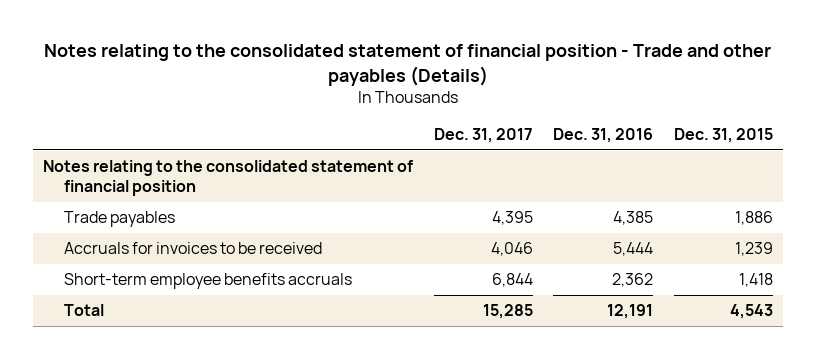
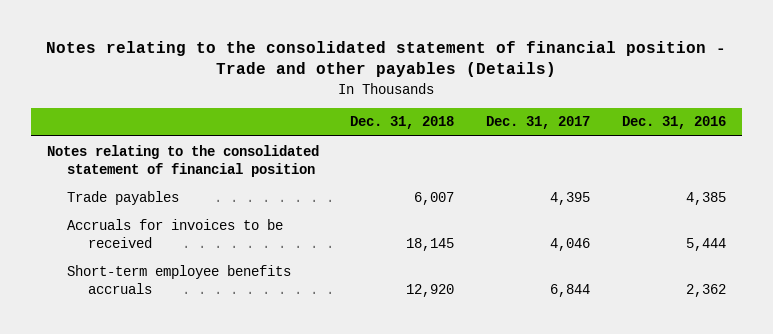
- | Dec. 31, 2017 | Dec. 31, 2016 | Dec. 31, 2015
+ | Dec. 31, 2018 | Dec. 31, 2017 | Dec. 31, 2016
- Total | 15,285 | 12,191 | 4,543

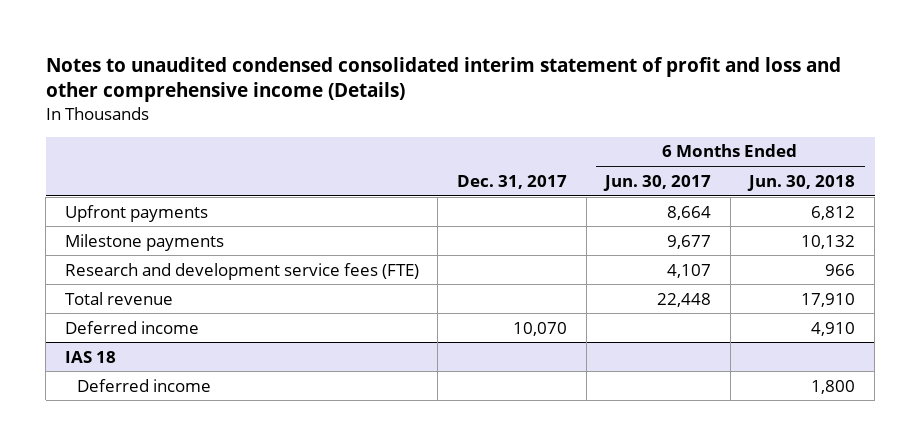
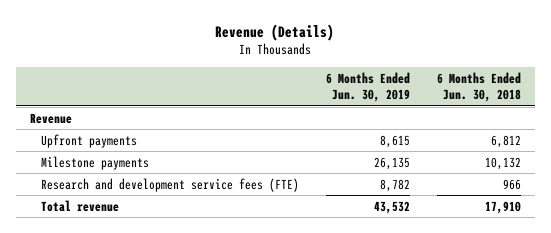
- Notes to unaudited condensed consolidated interim statement of profit and loss and other comprehensive income (Details)
+ Revenue (Details)
- | Dec. 31, 2017 | 6 Months Ended Jun. 30, 2017 | 6 Months Ended Jun. 30, 2018
+ | 6 Months Ended Jun. 30, 2019 | 6 Months Ended Jun. 30, 2018
+ Revenue
- Deferred income | 10,070 | | 4,910
- IAS 18
- Deferred income | | | 1,800

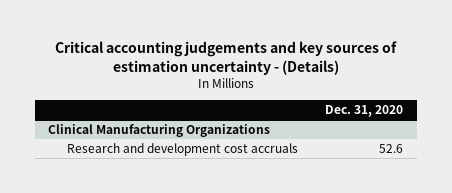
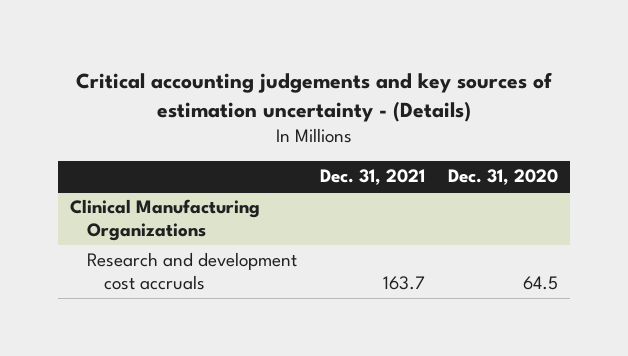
- | Dec. 31, 2020
+ | Dec. 31, 2021 | Dec. 31, 2020
@ Clinical Manufacturing Organizations
- Research and development cost accruals | 52.6
+ Research and development cost accruals | 163.7 | 64.5

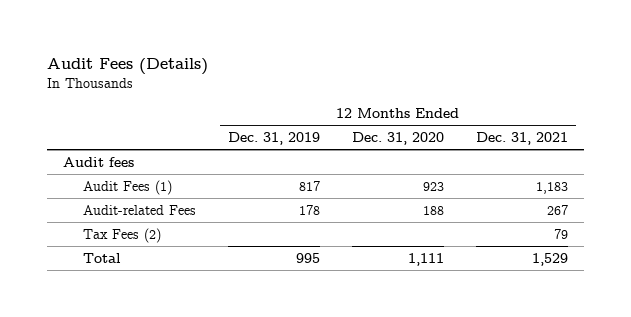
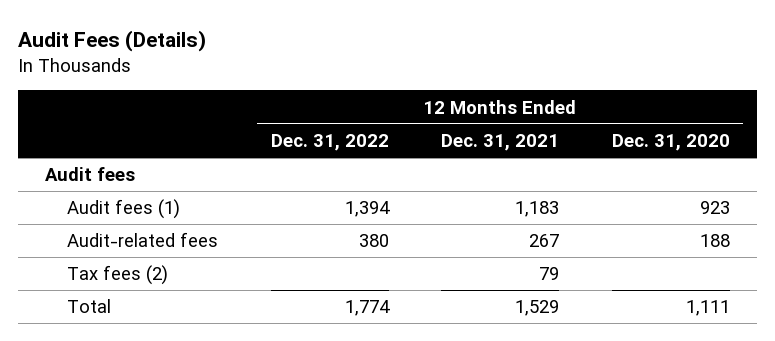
- | 12 Months Ended Dec. 31, 2019 | 12 Months Ended Dec. 31, 2020 | 12 Months Ended Dec. 31, 2021
+ | 12 Months Ended Dec. 31, 2022 | 12 Months Ended Dec. 31, 2021 | 12 Months Ended Dec. 31, 2020
- Audit Fees (1) | 817 | 923 | 1,183
- Audit-related Fees | 178 | 188 | 267
- Tax Fees (2) | | | 79
+ Audit fees (1) | 1,394 | 1,183 | 923
+ Audit-related fees | 380 | 267 | 188
+ Tax fees (2) | | 79 |

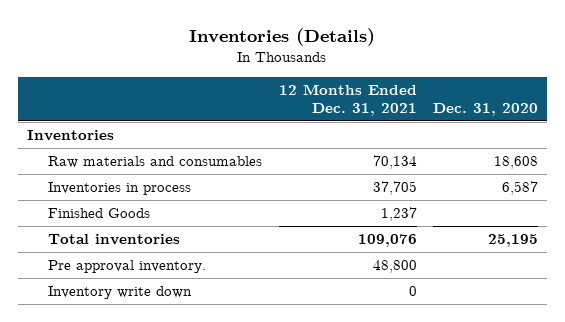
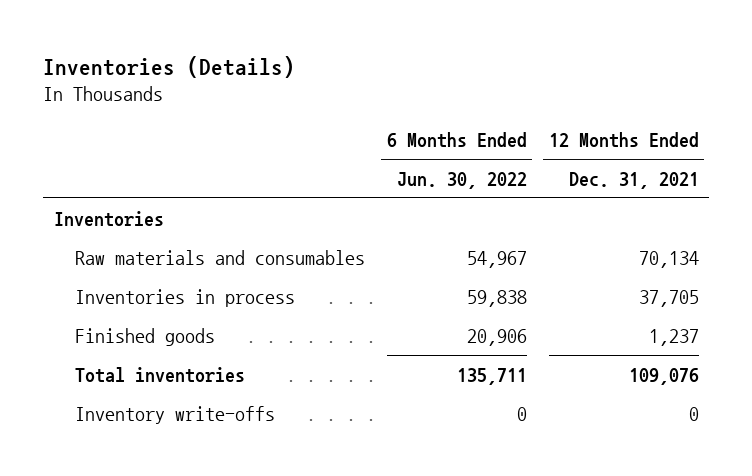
- | 12 Months Ended Dec. 31, 2021 | Dec. 31, 2020
+ | 6 Months Ended Jun. 30, 2022 | 12 Months Ended Dec. 31, 2021
- Finished Goods | 1,237 |
+ Finished goods | 20,906 | 1,237
- Pre approval inventory. | 48,800 |
- Inventory write down | 0 |
+ Inventory write-offs | 0 | 0

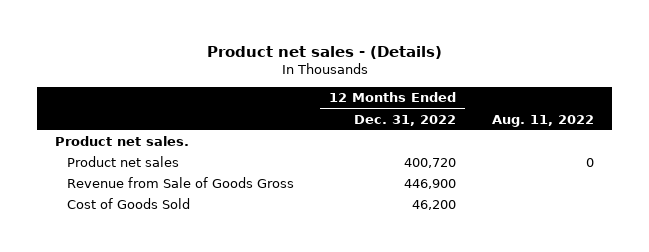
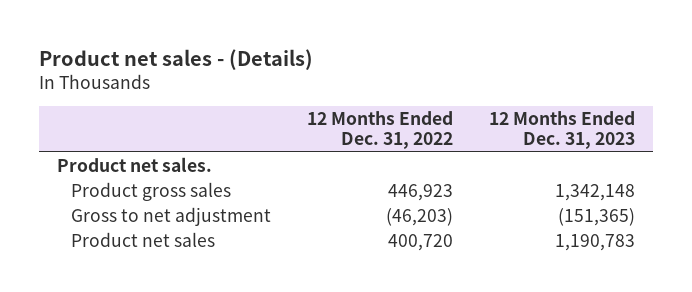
- | 12 Months Ended Dec. 31, 2022 | Aug. 11, 2022
+ | 12 Months Ended Dec. 31, 2022 | 12 Months Ended Dec. 31, 2023
+ Product gross sales | 446,923 | 1,342,148
+ Gross to net adjustment | (46,203) | (151,365)
- Revenue from Sale of Goods Gross | 446,900 |
- Cost of Goods Sold | 46,200 |

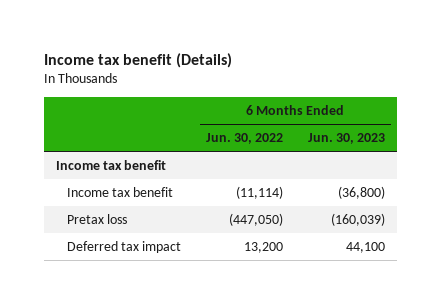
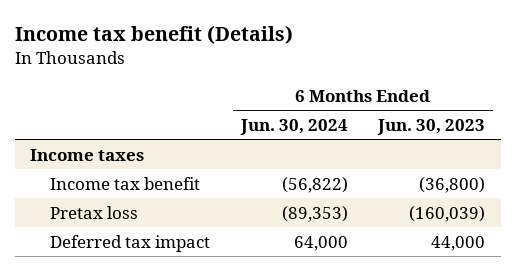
- | 6 Months Ended Jun. 30, 2022 | 6 Months Ended Jun. 30, 2023
+ | 6 Months Ended Jun. 30, 2024 | 6 Months Ended Jun. 30, 2023
- Income tax benefit
+ Income taxes
- Deferred tax impact | 13,200 | 44,100
+ Deferred tax impact | 64,000 | 44,000

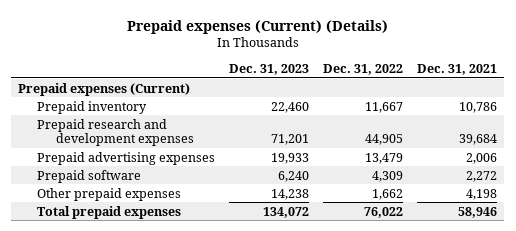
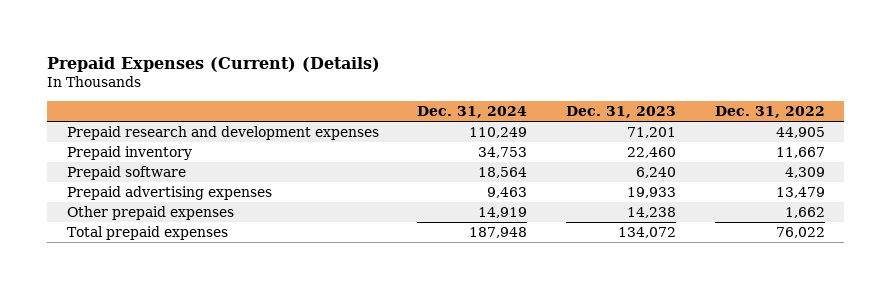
- Prepaid expenses (Current) (Details)
+ Prepaid Expenses (Current) (Details)
- | Dec. 31, 2023 | Dec. 31, 2022 | Dec. 31, 2021
+ | Dec. 31, 2024 | Dec. 31, 2023 | Dec. 31, 2022
- Prepaid expenses (Current)
moved down: Prepaid inventory | 34,753 | 22,460 | 11,667
moved down: Prepaid advertising expenses | 9,463 | 19,933 | 13,479

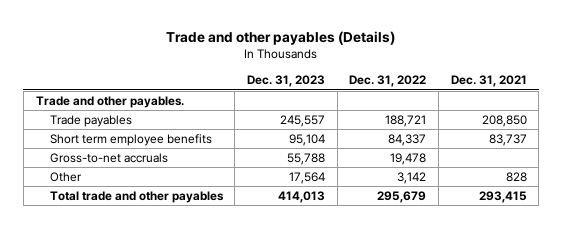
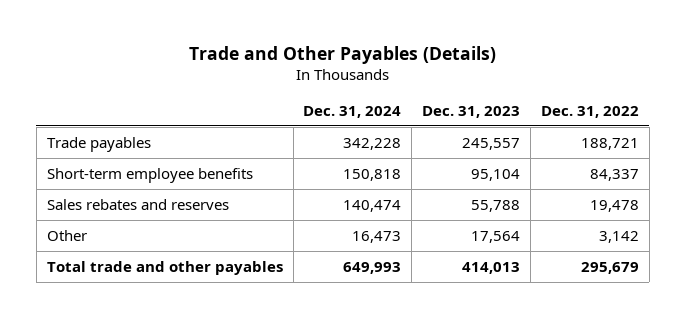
- Trade and other payables (Details)
+ Trade and Other Payables (Details)
- | Dec. 31, 2023 | Dec. 31, 2022 | Dec. 31, 2021
+ | Dec. 31, 2024 | Dec. 31, 2023 | Dec. 31, 2022
- Trade and other payables.
- Short term employee benefits | 95,104 | 84,337 | 83,737
- Gross-to-net accruals | 55,788 | 19,478 |
+ Short-term employee benefits | 150,818 | 95,104 | 84,337
+ Sales rebates and reserves | 140,474 | 55,788 | 19,478

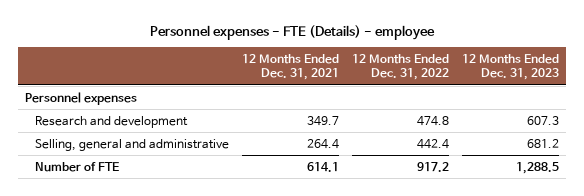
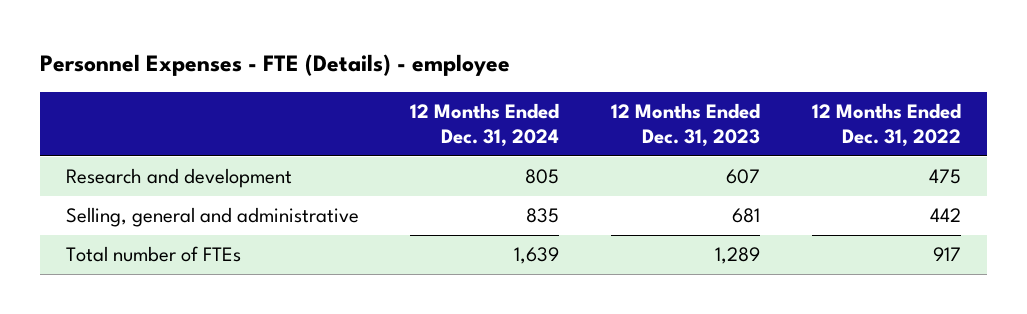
- Personnel expenses - FTE (Details) - employee
+ Personnel Expenses - FTE (Details) - employee
- | 12 Months Ended Dec. 31, 2021 | 12 Months Ended Dec. 31, 2022 | 12 Months Ended Dec. 31, 2023
+ | 12 Months Ended Dec. 31, 2024 | 12 Months Ended Dec. 31, 2023 | 12 Months Ended Dec. 31, 2022
- Personnel expenses
- Research and development | 349.7 | 474.8 | 607.3
- Selling, general and administrative | 264.4 | 442.4 | 681.2
- Number of FTE | 614.1 | 917.2 | 1,288.5
+ Research and development | 805 | 607 | 475
+ Selling, general and administrative | 835 | 681 | 442
+ Total number of FTEs | 1,639 | 1,289 | 917

